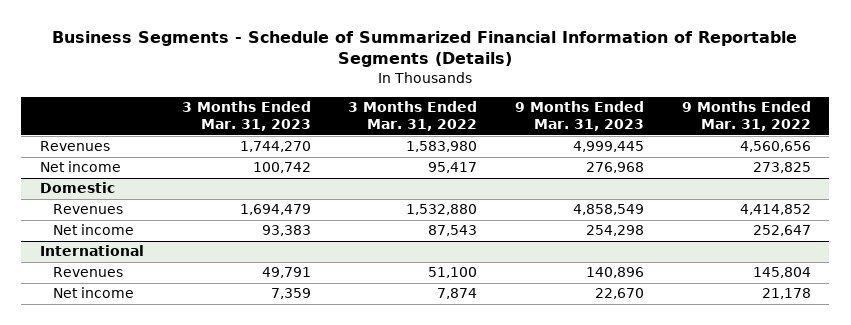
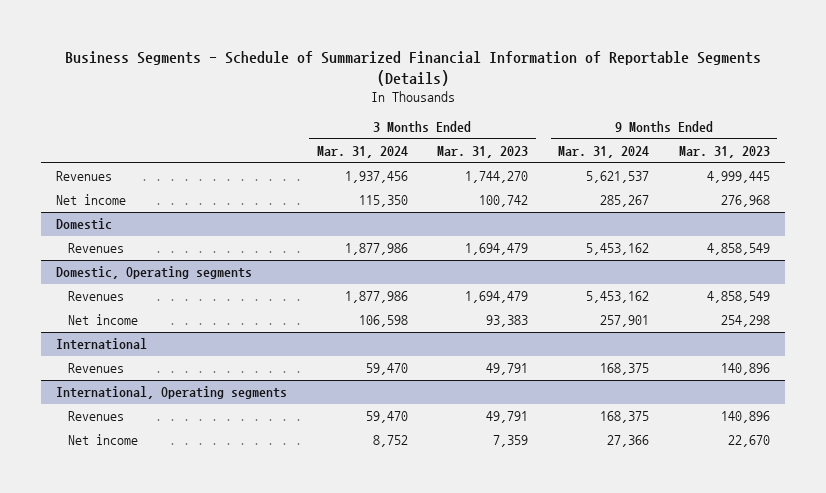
- | 3 Months Ended Mar. 31, 2023 | 3 Months Ended Mar. 31, 2022 | 9 Months Ended Mar. 31, 2023 | 9 Months Ended Mar. 31, 2022
+ | 3 Months Ended Mar. 31, 2024 | 3 Months Ended Mar. 31, 2023 | 9 Months Ended Mar. 31, 2024 | 9 Months Ended Mar. 31, 2023
+ Domestic, Operating segments
+ Revenues | 1,877,986 | 1,694,479 | 5,453,162 | 4,858,549
+ International, Operating segments
+ Revenues | 59,470 | 49,791 | 168,375 | 140,896

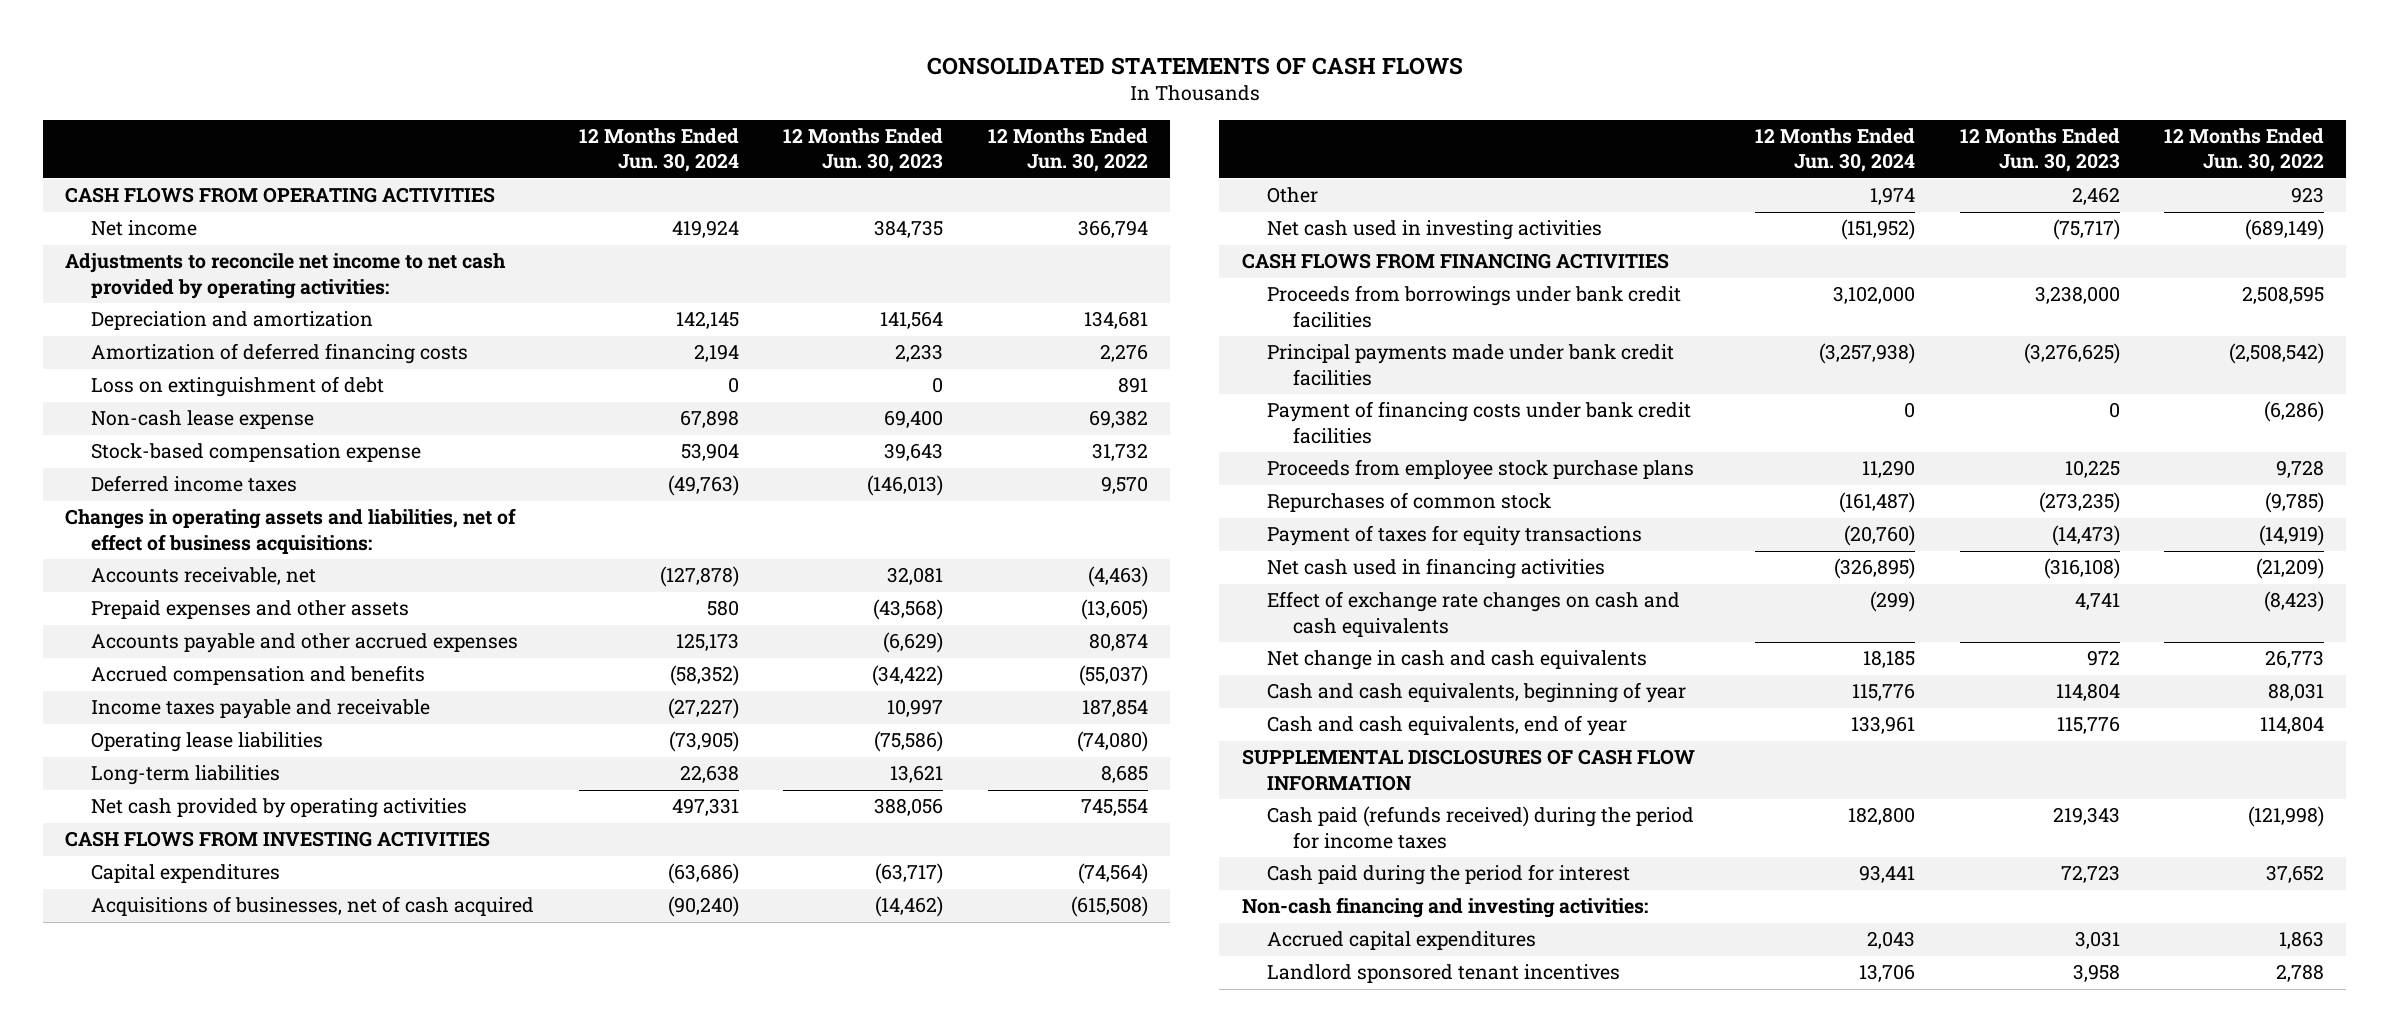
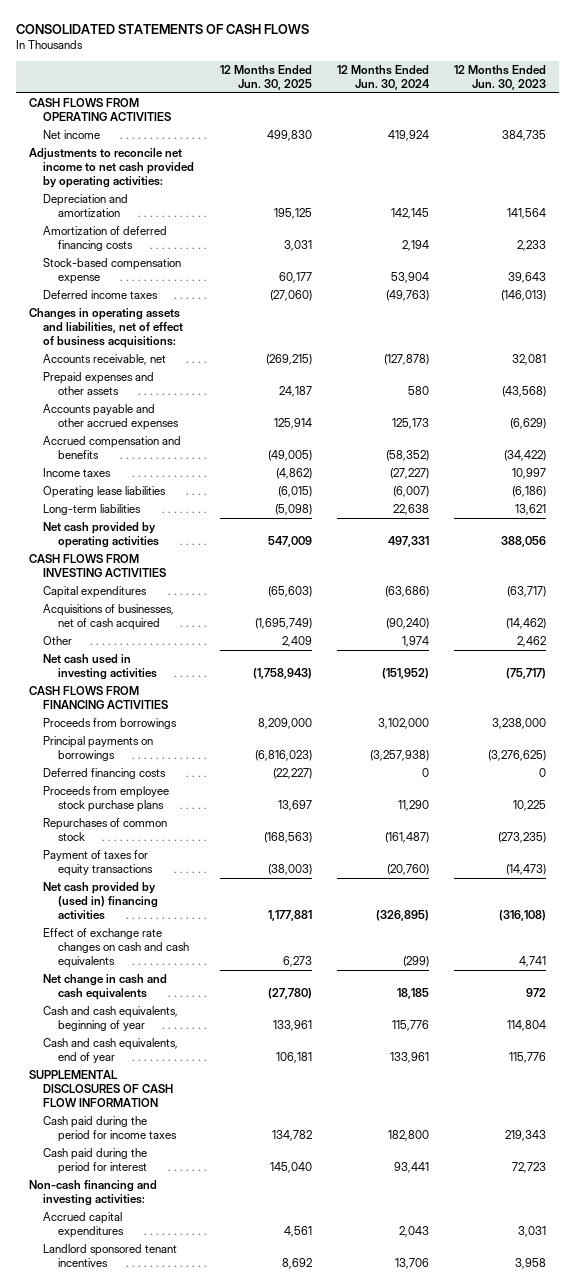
- | 12 Months Ended Jun. 30, 2024 | 12 Months Ended Jun. 30, 2023 | 12 Months Ended Jun. 30, 2022
+ | 12 Months Ended Jun. 30, 2025 | 12 Months Ended Jun. 30, 2024 | 12 Months Ended Jun. 30, 2023
- Loss on extinguishment of debt | 0 | 0 | 891
- Non-cash lease expense | 67,898 | 69,400 | 69,382
- Income taxes payable and receivable | (27,227) | 10,997 | 187,854
- Operating lease liabilities | (73,905) | (75,586) | (74,080)
+ Income taxes | (4,862) | (27,227) | 10,997
+ Operating lease liabilities | (6,015) | (6,007) | (6,186)
- Proceeds from borrowings under bank credit facilities | 3,102,000 | 3,238,000 | 2,508,595
- Principal payments made under bank credit facilities | (3,257,938) | (3,276,625) | (2,508,542)
- Payment of financing costs under bank credit facilities | 0 | 0 | (6,286)
+ Proceeds from borrowings | 8,209,000 | 3,102,000 | 3,238,000
+ Principal payments on borrowings | (6,816,023) | (3,257,938) | (3,276,625)
+ Deferred financing costs | (22,227) | 0 | 0
- Net cash used in financing activities | (326,895) | (316,108) | (21,209)
+ Net cash provided by (used in) financing activities | 1,177,881 | (326,895) | (316,108)
- Cash paid (refunds received) during the period for income taxes | 182,800 | 219,343 | (121,998)
+ Cash paid during the period for income taxes | 134,782 | 182,800 | 219,343

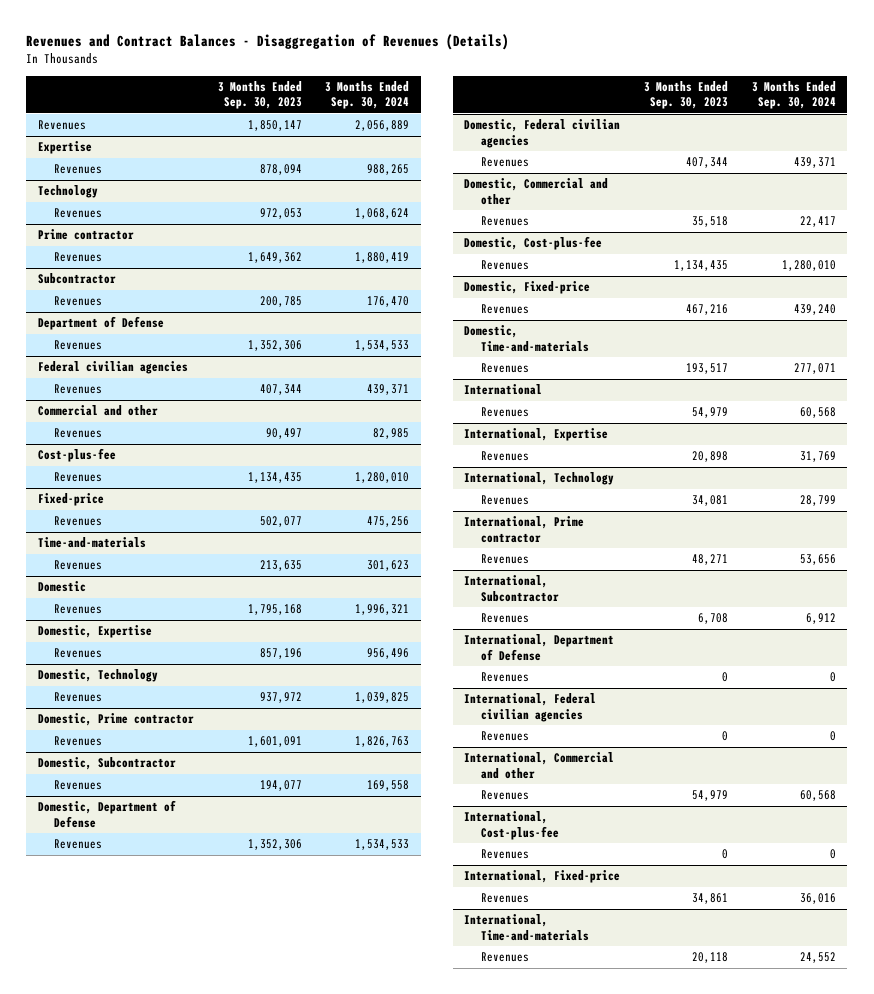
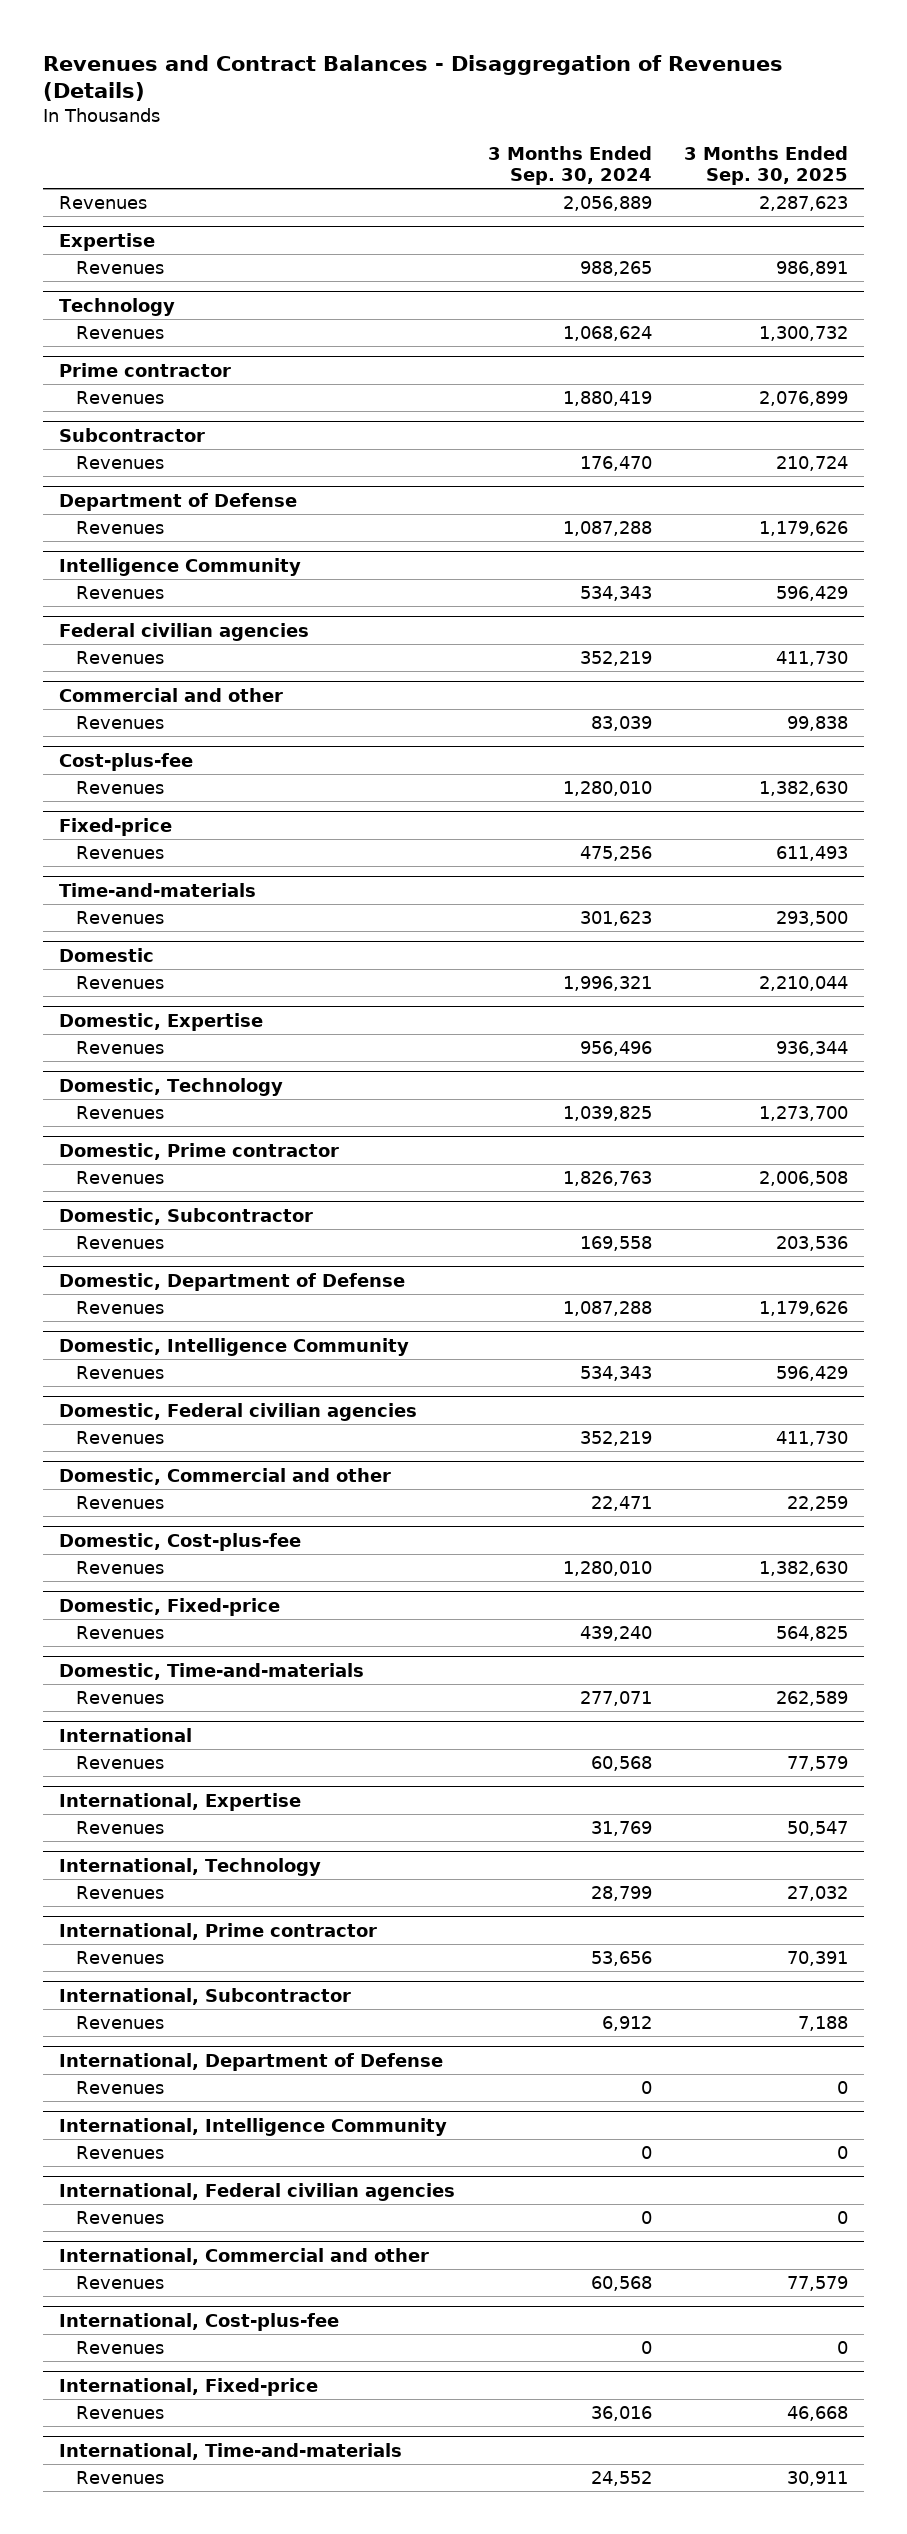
- | 3 Months Ended Sep. 30, 2023 | 3 Months Ended Sep. 30, 2024
+ | 3 Months Ended Sep. 30, 2024 | 3 Months Ended Sep. 30, 2025
@ Department of Defense
- Revenues | 1,352,306 | 1,534,533
+ Revenues | 1,087,288 | 1,179,626
+ Intelligence Community
+ Revenues | 534,343 | 596,429
@ Federal civilian agencies
- Revenues | 407,344 | 439,371
+ Revenues | 352,219 | 411,730
@ Commercial and other
- Revenues | 90,497 | 82,985
+ Revenues | 83,039 | 99,838
@ Domestic, Department of Defense
- Revenues | 1,352,306 | 1,534,533
+ Revenues | 1,087,288 | 1,179,626
+ Domestic, Intelligence Community
+ Revenues | 534,343 | 596,429
@ Domestic, Federal civilian agencies
- Revenues | 407,344 | 439,371
+ Revenues | 352,219 | 411,730
@ Domestic, Commercial and other
- Revenues | 35,518 | 22,417
+ Revenues | 22,471 | 22,259
+ International, Intelligence Community
+ Revenues | 0 | 0

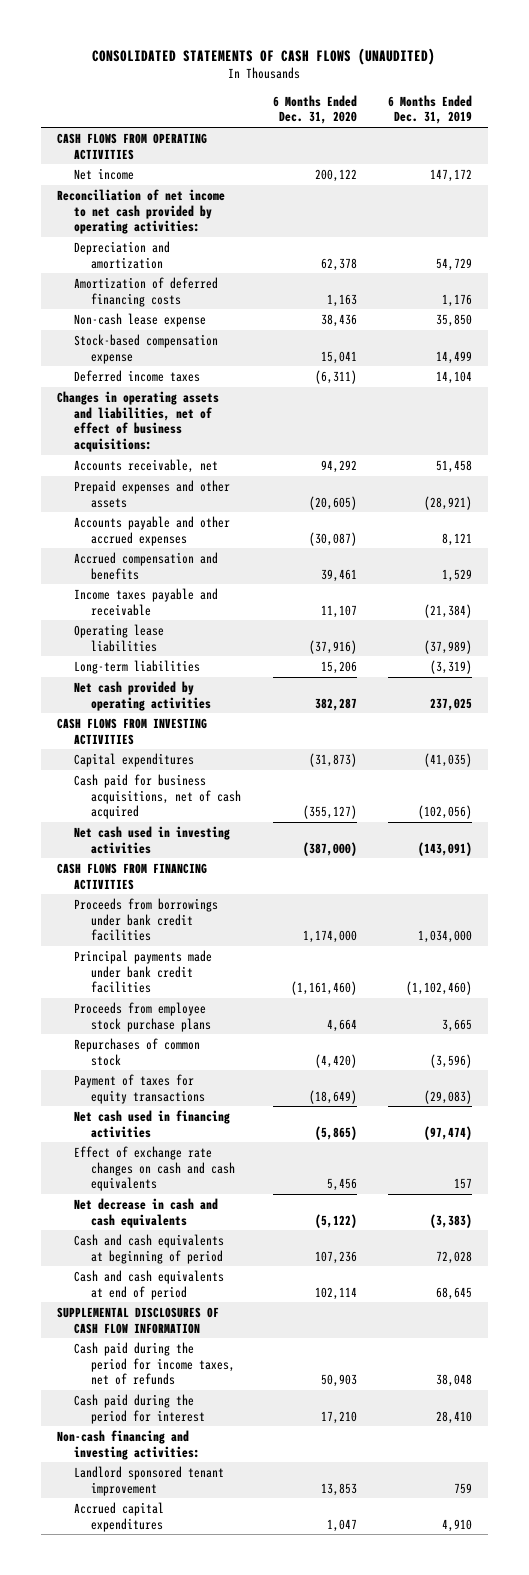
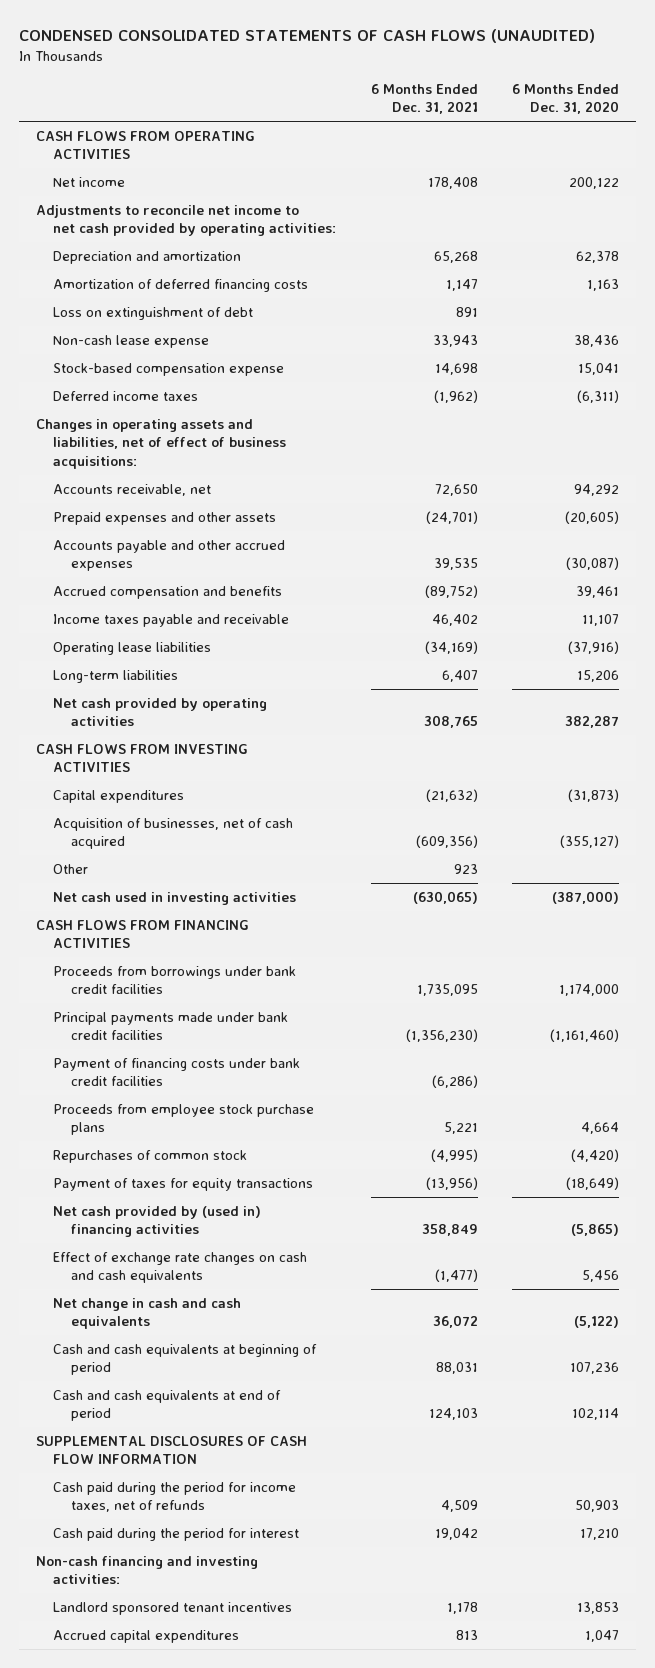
- CONSOLIDATED STATEMENTS OF CASH FLOWS (UNAUDITED)
+ CONDENSED CONSOLIDATED STATEMENTS OF CASH FLOWS (UNAUDITED)
- | 6 Months Ended Dec. 31, 2020 | 6 Months Ended Dec. 31, 2019
+ | 6 Months Ended Dec. 31, 2021 | 6 Months Ended Dec. 31, 2020
- Reconciliation of net income to net cash provided by operating activities:
+ Adjustments to reconcile net income to net cash provided by operating activities:
+ Loss on extinguishment of debt | 891 |
- Cash paid for business acquisitions, net of cash acquired | (355,127) | (102,056)
+ Acquisition of businesses, net of cash acquired | (609,356) | (355,127)
+ Other | 923 |
+ Payment of financing costs under bank credit facilities | (6,286) |
- Net cash used in financing activities | (5,865) | (97,474)
+ Net cash provided by (used in) financing activities | 358,849 | (5,865)
- Net decrease in cash and cash equivalents | (5,122) | (3,383)
+ Net change in cash and cash equivalents | 36,072 | (5,122)
- Landlord sponsored tenant improvement | 13,853 | 759
+ Landlord sponsored tenant incentives | 1,178 | 13,853

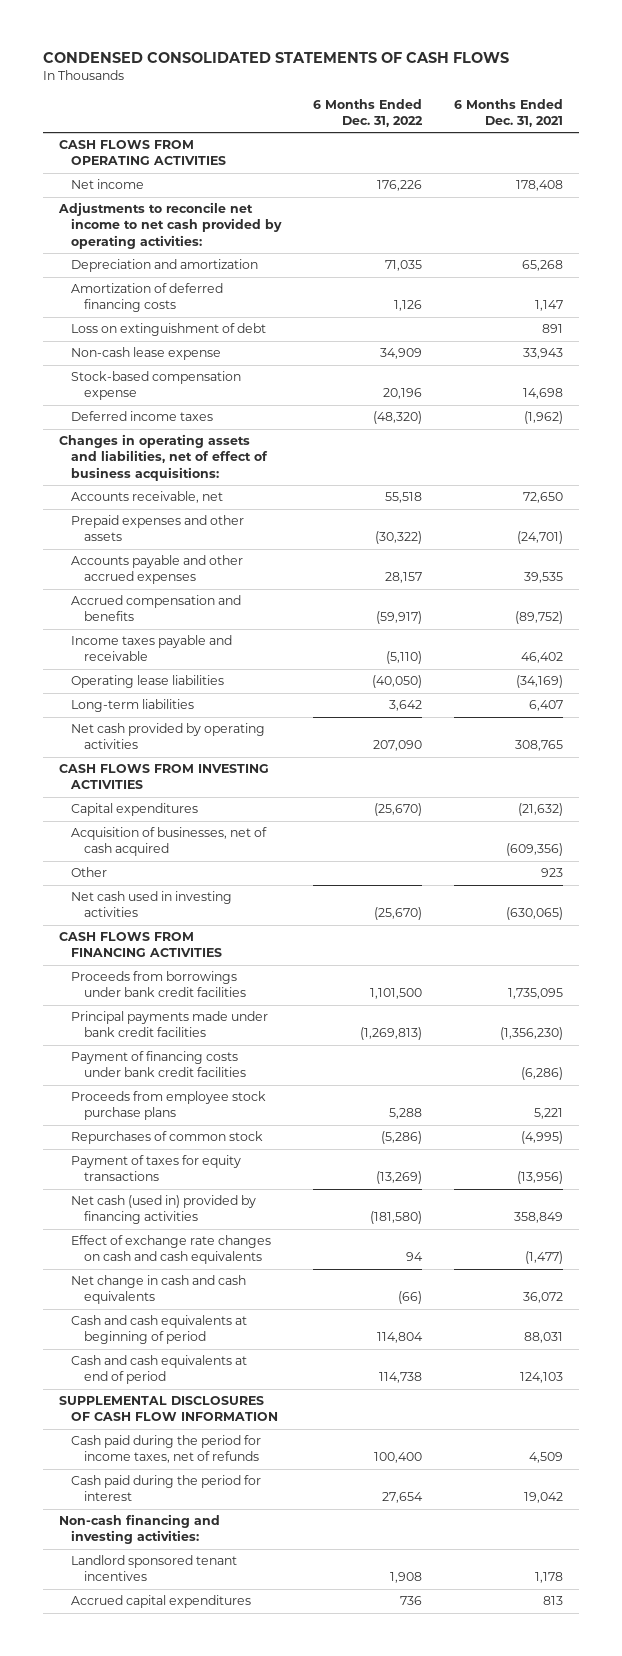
- CONDENSED CONSOLIDATED STATEMENTS OF CASH FLOWS (UNAUDITED)
+ CONDENSED CONSOLIDATED STATEMENTS OF CASH FLOWS
- | 6 Months Ended Dec. 31, 2021 | 6 Months Ended Dec. 31, 2020
+ | 6 Months Ended Dec. 31, 2022 | 6 Months Ended Dec. 31, 2021
- Net cash provided by (used in) financing activities | 358,849 | (5,865)
+ Net cash (used in) provided by financing activities | (181,580) | 358,849

